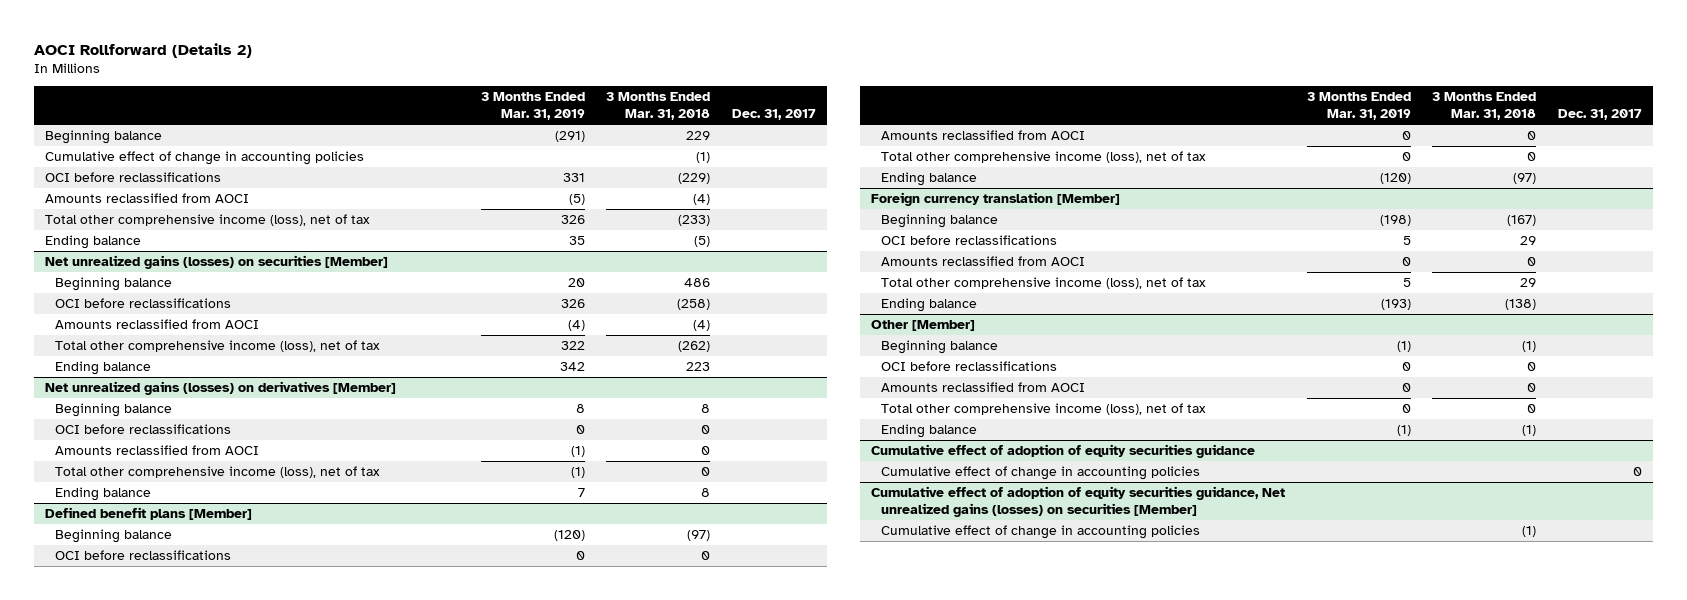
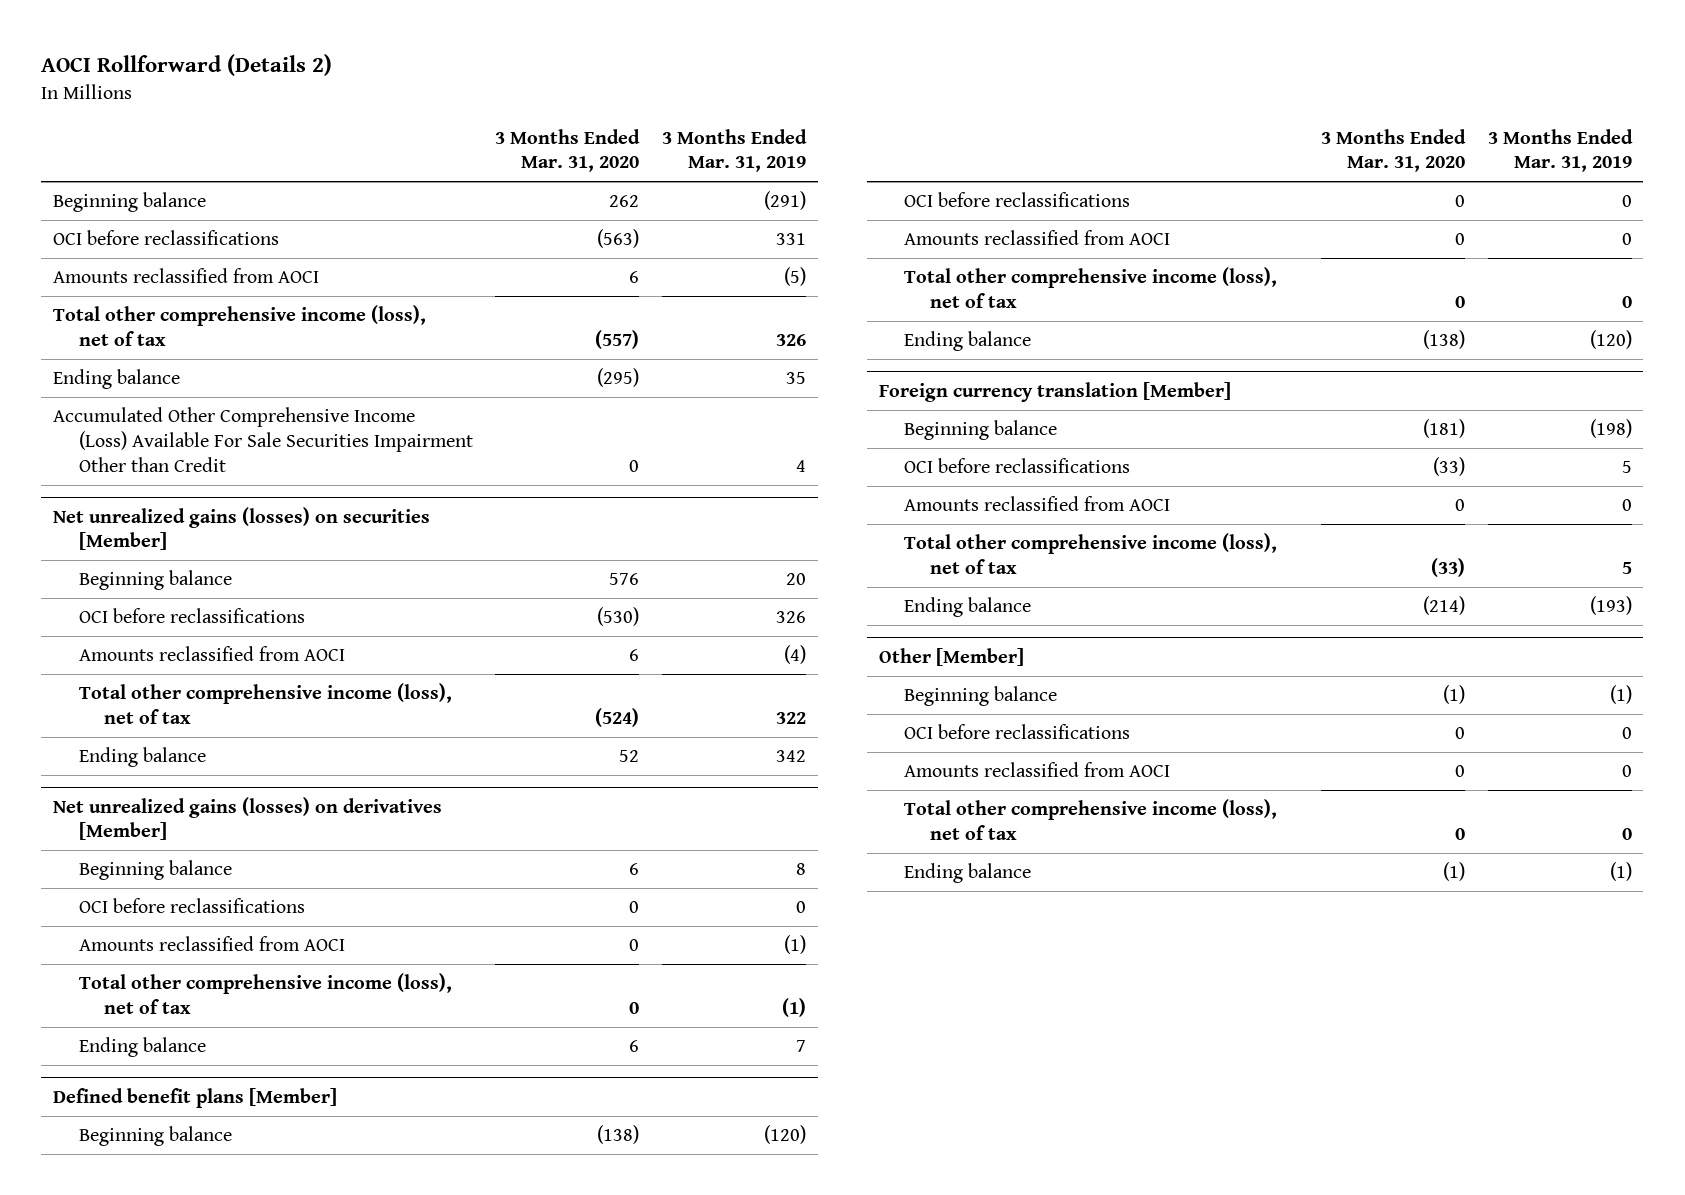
- | 3 Months Ended Mar. 31, 2019 | 3 Months Ended Mar. 31, 2018 | Dec. 31, 2017
+ | 3 Months Ended Mar. 31, 2020 | 3 Months Ended Mar. 31, 2019
- Cumulative effect of change in accounting policies | | (1) |
+ Accumulated Other Comprehensive Income (Loss) Available For Sale Securities Impairment Other than Credit | 0 | 4
- Cumulative effect of adoption of equity securities guidance
- Cumulative effect of change in accounting policies | | | 0
- Cumulative effect of adoption of equity securities guidance, Net unrealized gains (losses) on securities [Member]
- Cumulative effect of change in accounting policies | | (1) |

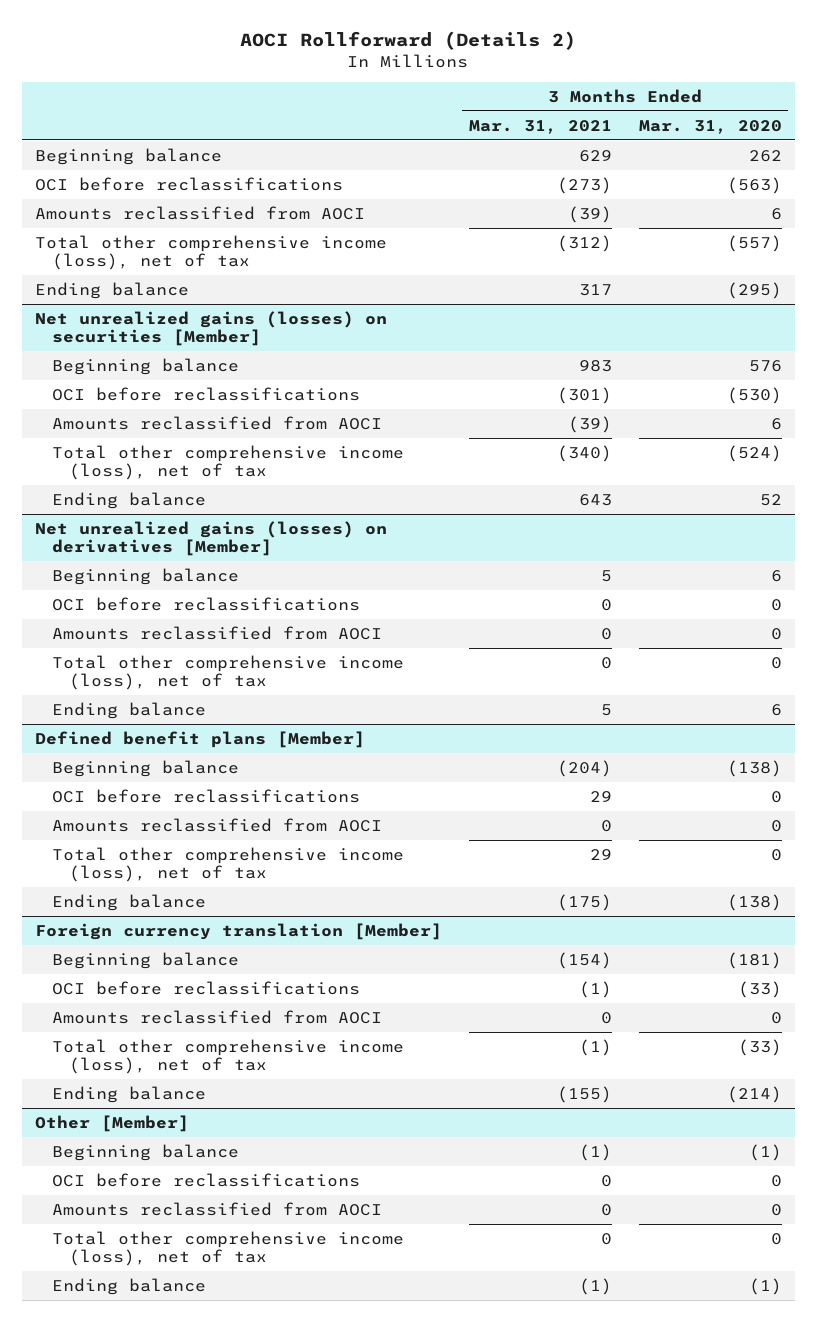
- | 3 Months Ended Mar. 31, 2020 | 3 Months Ended Mar. 31, 2019
+ | 3 Months Ended Mar. 31, 2021 | 3 Months Ended Mar. 31, 2020
- Accumulated Other Comprehensive Income (Loss) Available For Sale Securities Impairment Other than Credit | 0 | 4

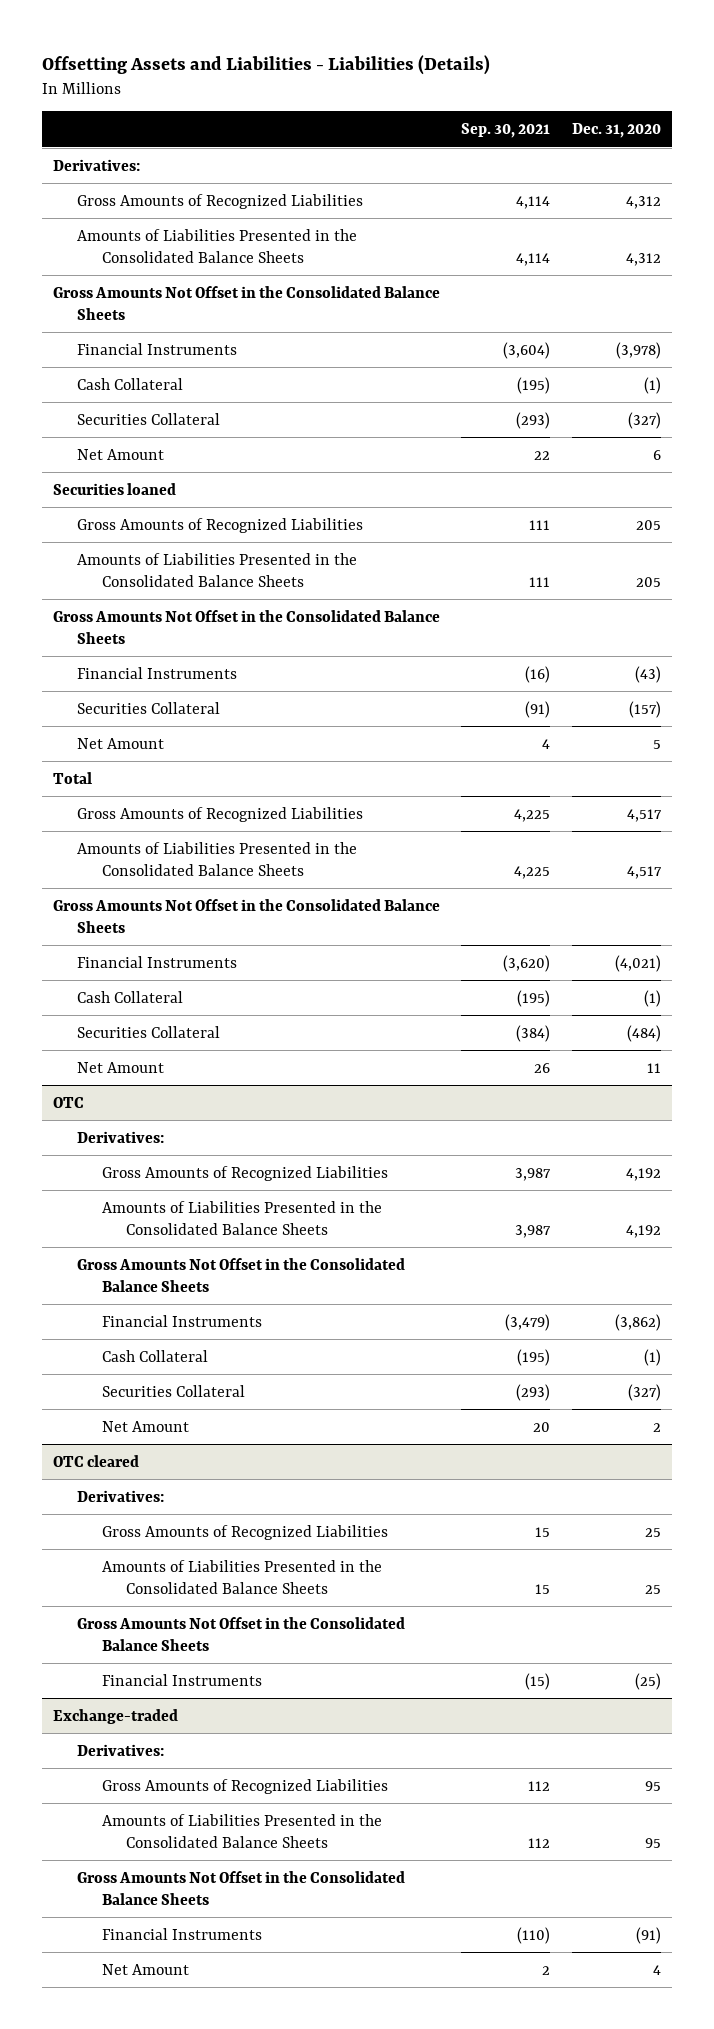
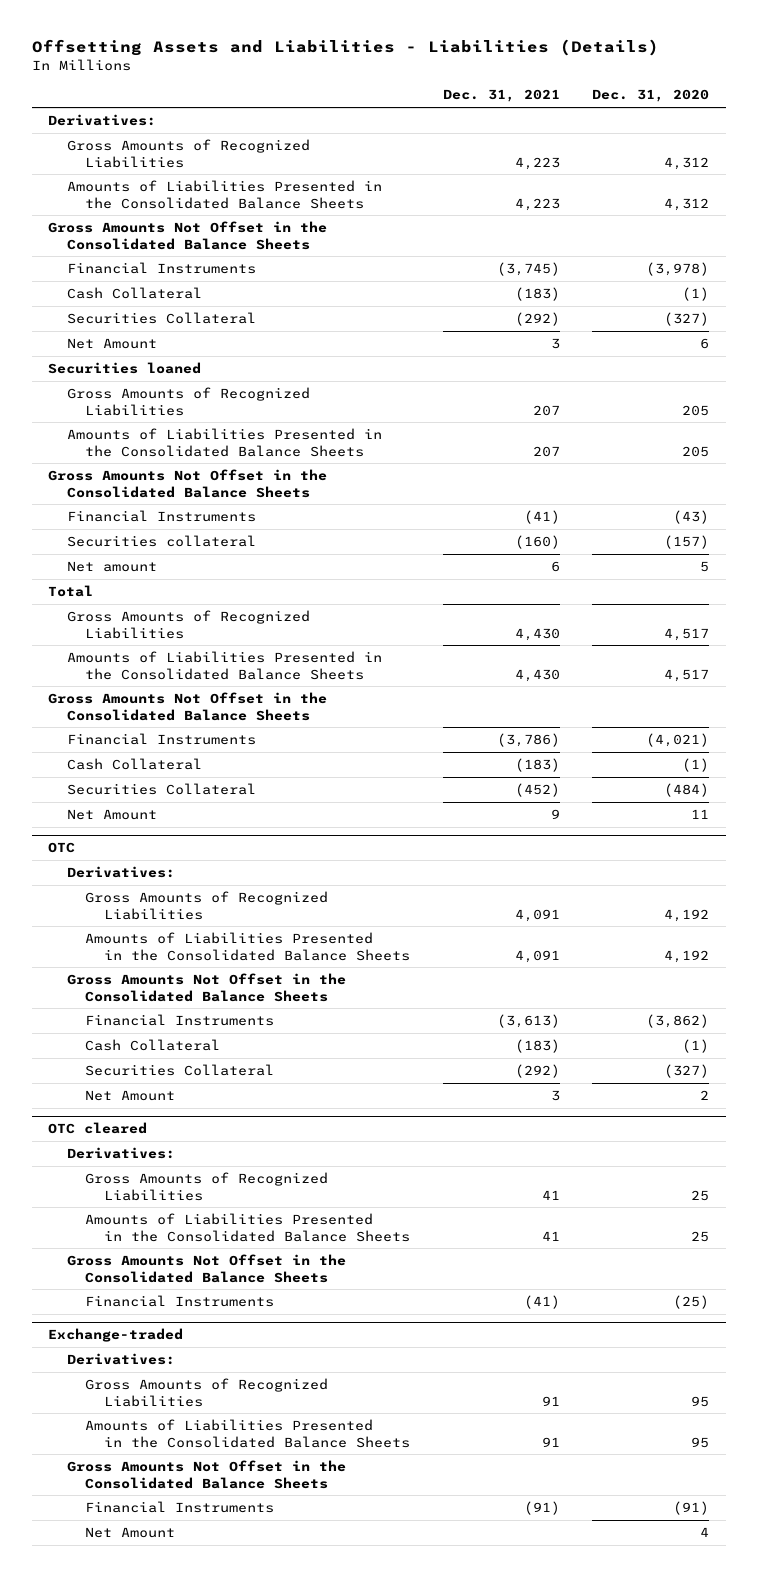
- | Sep. 30, 2021 | Dec. 31, 2020
+ | Dec. 31, 2021 | Dec. 31, 2020
- Securities Collateral | (91) | (157)
- Net Amount | 4 | 5
+ Securities collateral | (160) | (157)
+ Net amount | 6 | 5

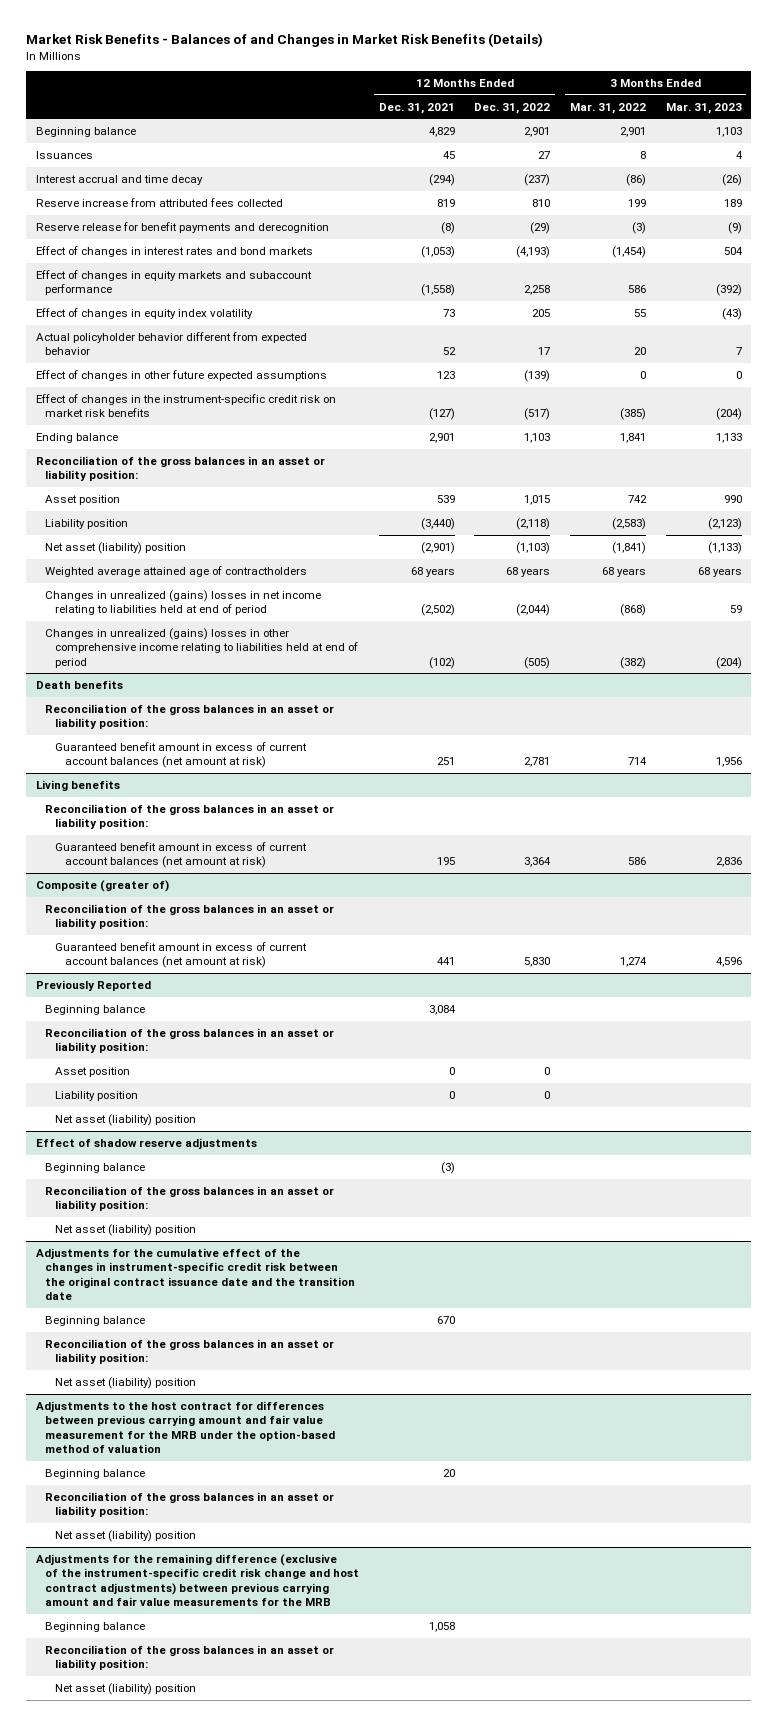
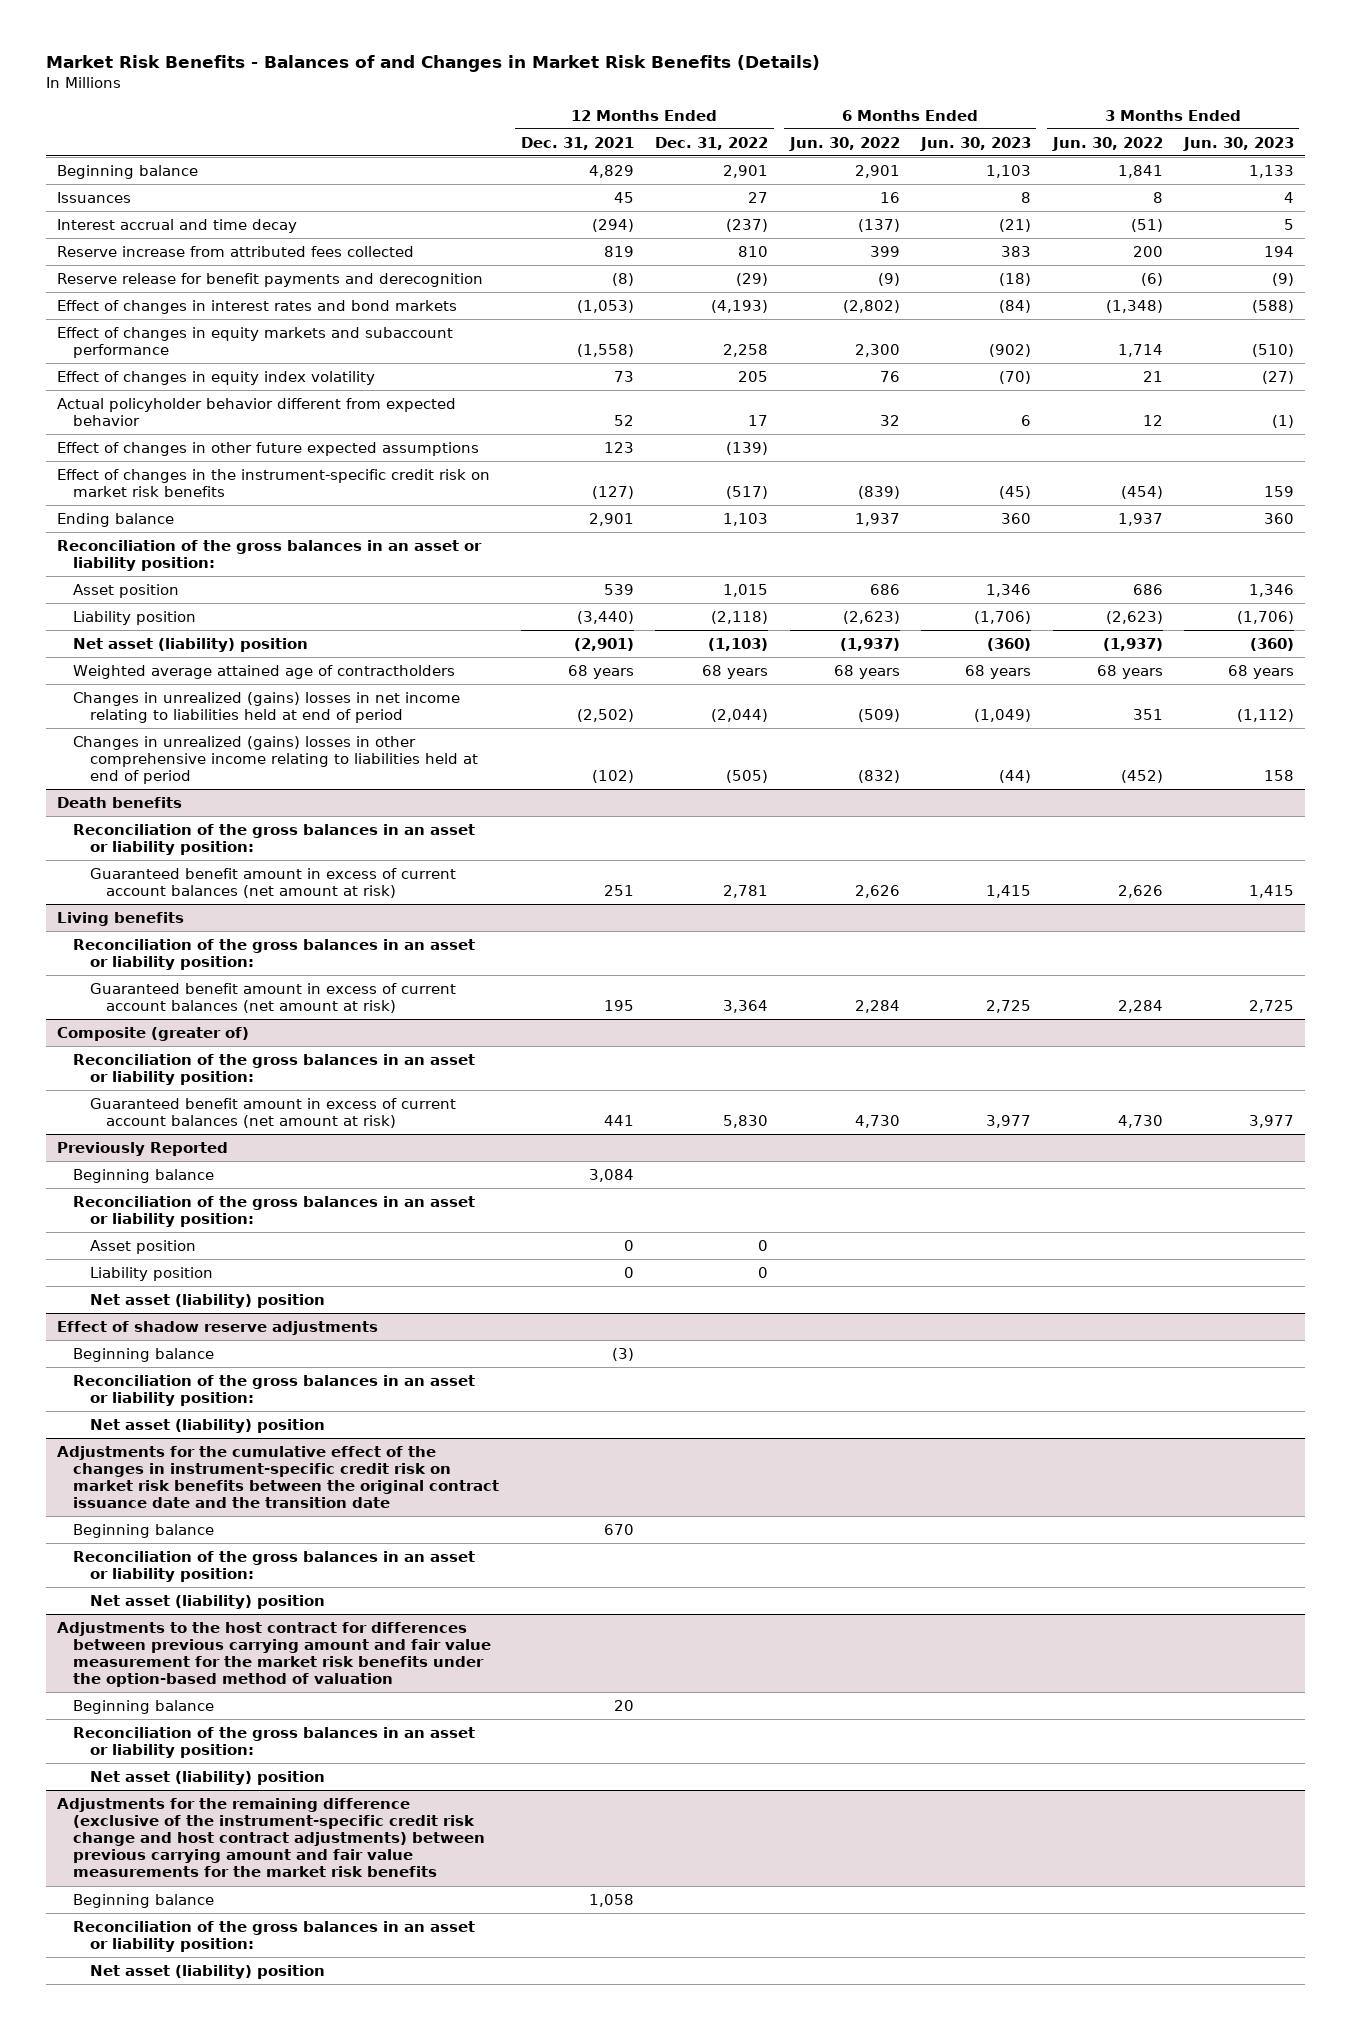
- | 12 Months Ended Dec. 31, 2021 | 12 Months Ended Dec. 31, 2022 | 3 Months Ended Mar. 31, 2022 | 3 Months Ended Mar. 31, 2023
+ | 12 Months Ended Dec. 31, 2021 | 12 Months Ended Dec. 31, 2022 | 6 Months Ended Jun. 30, 2022 | 6 Months Ended Jun. 30, 2023 | 3 Months Ended Jun. 30, 2022 | 3 Months Ended Jun. 30, 2023
- Adjustments for the cumulative effect of the changes in instrument-specific credit risk between the original contract issuance date and the transition date
+ Adjustments for the cumulative effect of the changes in instrument-specific credit risk on market risk benefits between the original contract issuance date and the transition date
- Adjustments to the host contract for differences between previous carrying amount and fair value measurement for the MRB under the option-based method of valuation
+ Adjustments to the host contract for differences between previous carrying amount and fair value measurement for the market risk benefits under the option-based method of valuation
- Adjustments for the remaining difference (exclusive of the instrument-specific credit risk change and host contract adjustments) between previous carrying amount and fair value measurements for the MRB
+ Adjustments for the remaining difference (exclusive of the instrument-specific credit risk change and host contract adjustments) between previous carrying amount and fair value measurements for the market risk benefits

